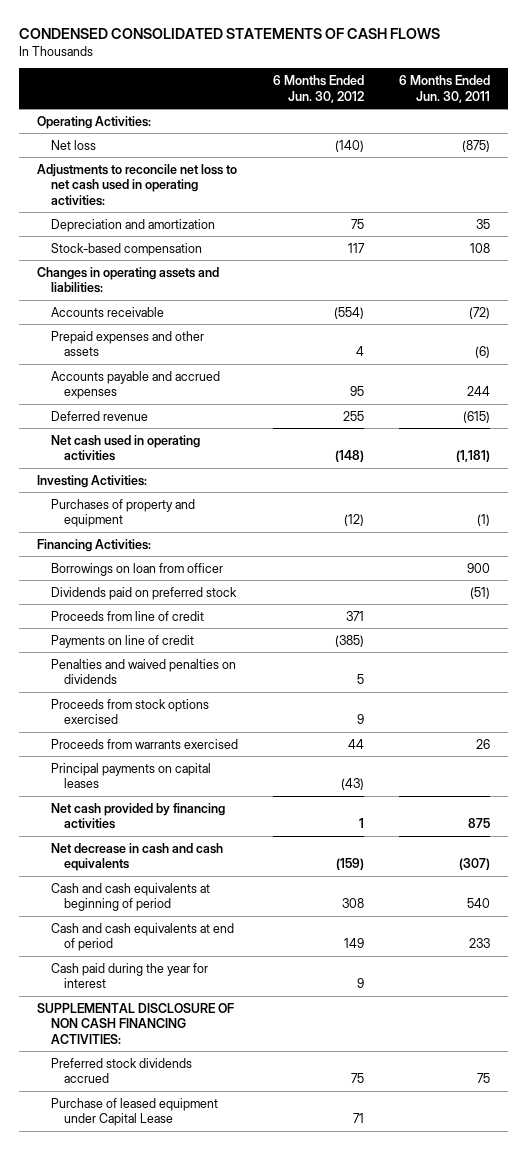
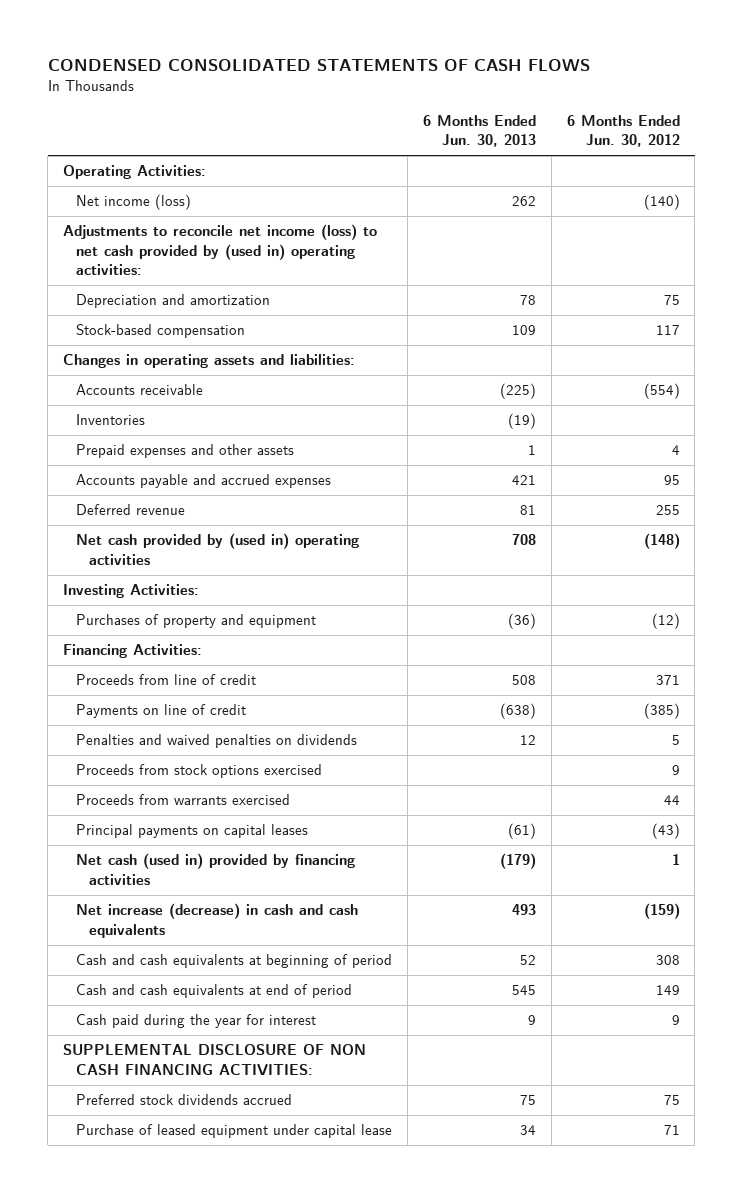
- | 6 Months Ended Jun. 30, 2012 | 6 Months Ended Jun. 30, 2011
+ | 6 Months Ended Jun. 30, 2013 | 6 Months Ended Jun. 30, 2012
- Net loss | (140) | (875)
- Adjustments to reconcile net loss to net cash used in operating activities:
+ Net income (loss) | 262 | (140)
+ Adjustments to reconcile net income (loss) to net cash provided by (used in) operating activities:
+ Inventories | (19) |
- Net cash used in operating activities | (148) | (1,181)
+ Net cash provided by (used in) operating activities | 708 | (148)
- Borrowings on loan from officer | | 900
- Dividends paid on preferred stock | | (51)
- Net cash provided by financing activities | 1 | 875
- Net decrease in cash and cash equivalents | (159) | (307)
+ Net cash (used in) provided by financing activities | (179) | 1
+ Net increase (decrease) in cash and cash equivalents | 493 | (159)
- Purchase of leased equipment under Capital Lease | 71 |
+ Purchase of leased equipment under capital lease | 34 | 71

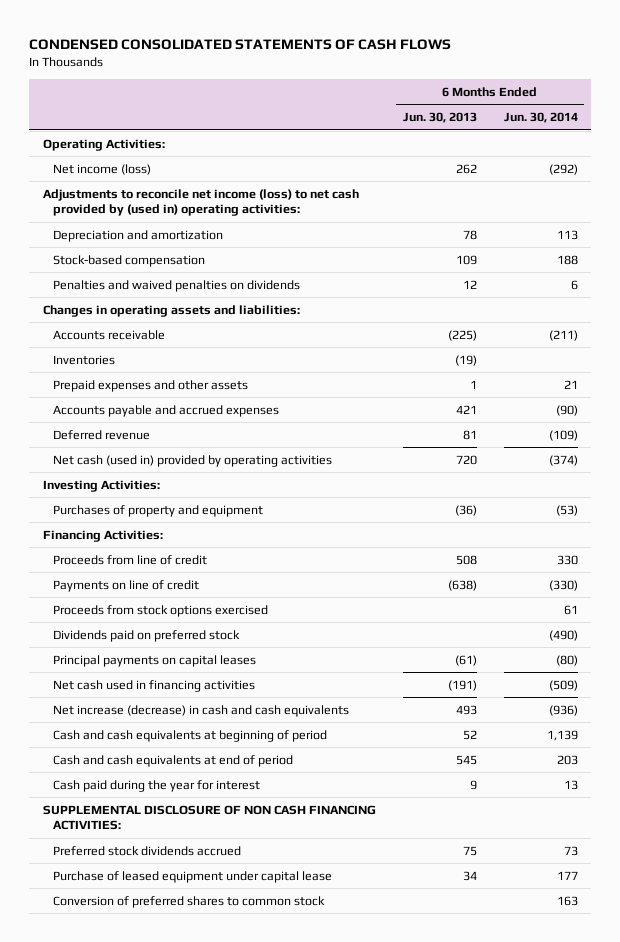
- | 6 Months Ended Jun. 30, 2013 | 6 Months Ended Jun. 30, 2012
+ | 6 Months Ended Jun. 30, 2013 | 6 Months Ended Jun. 30, 2014
moved up: Penalties and waived penalties on dividends | 12 | 6
- Net cash provided by (used in) operating activities | 708 | (148)
+ Net cash (used in) provided by operating activities | 720 | (374)
- Proceeds from warrants exercised | | 44
+ Dividends paid on preferred stock | | (490)
- Net cash (used in) provided by financing activities | (179) | 1
+ Net cash used in financing activities | (191) | (509)
+ Conversion of preferred shares to common stock | | 163

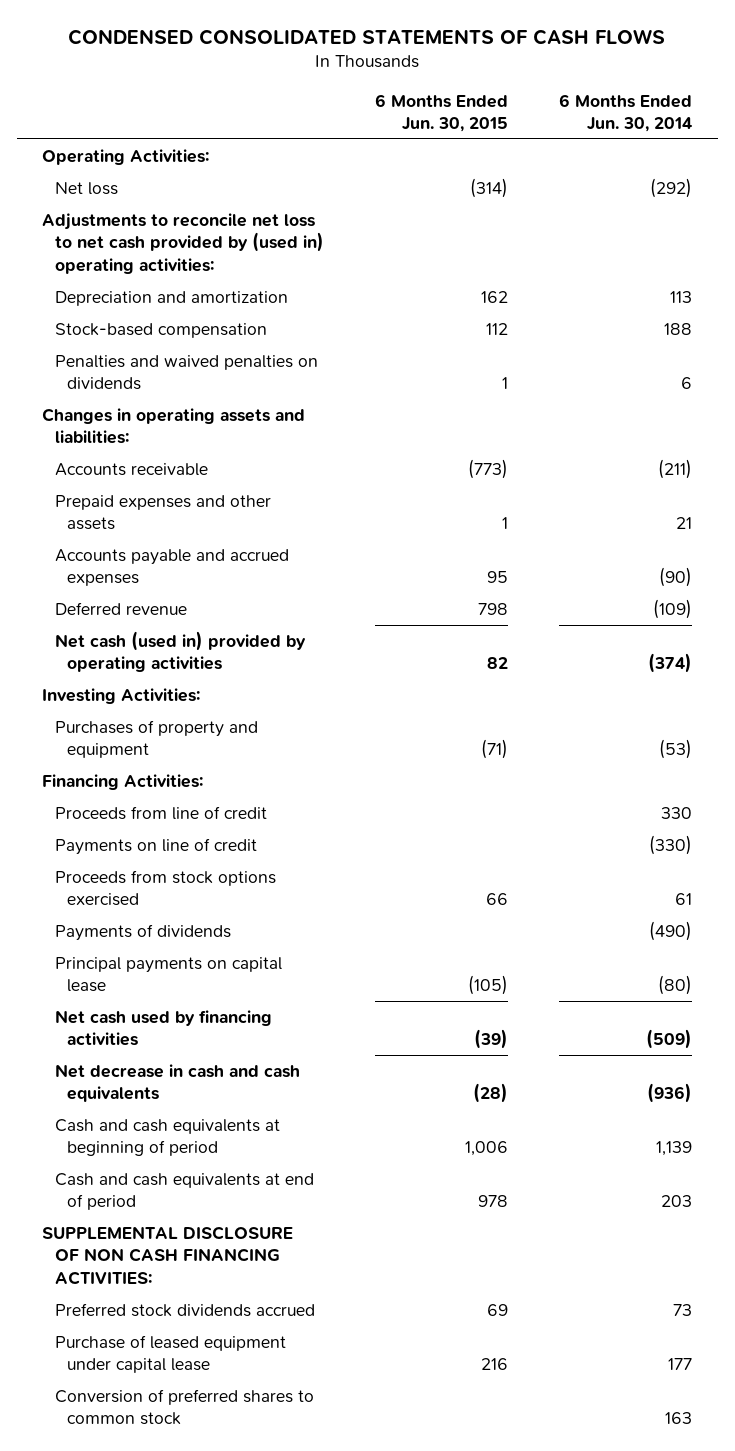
- | 6 Months Ended Jun. 30, 2013 | 6 Months Ended Jun. 30, 2014
+ | 6 Months Ended Jun. 30, 2015 | 6 Months Ended Jun. 30, 2014
- Net income (loss) | 262 | (292)
- Adjustments to reconcile net income (loss) to net cash provided by (used in) operating activities:
+ Net loss | (314) | (292)
+ Adjustments to reconcile net loss to net cash provided by (used in) operating activities:
- Inventories | (19) |
- Dividends paid on preferred stock | | (490)
- Principal payments on capital leases | (61) | (80)
- Net cash used in financing activities | (191) | (509)
- Net increase (decrease) in cash and cash equivalents | 493 | (936)
+ Payments of dividends | | (490)
+ Principal payments on capital lease | (105) | (80)
+ Net cash used by financing activities | (39) | (509)
+ Net decrease in cash and cash equivalents | (28) | (936)
- Cash paid during the year for interest | 9 | 13

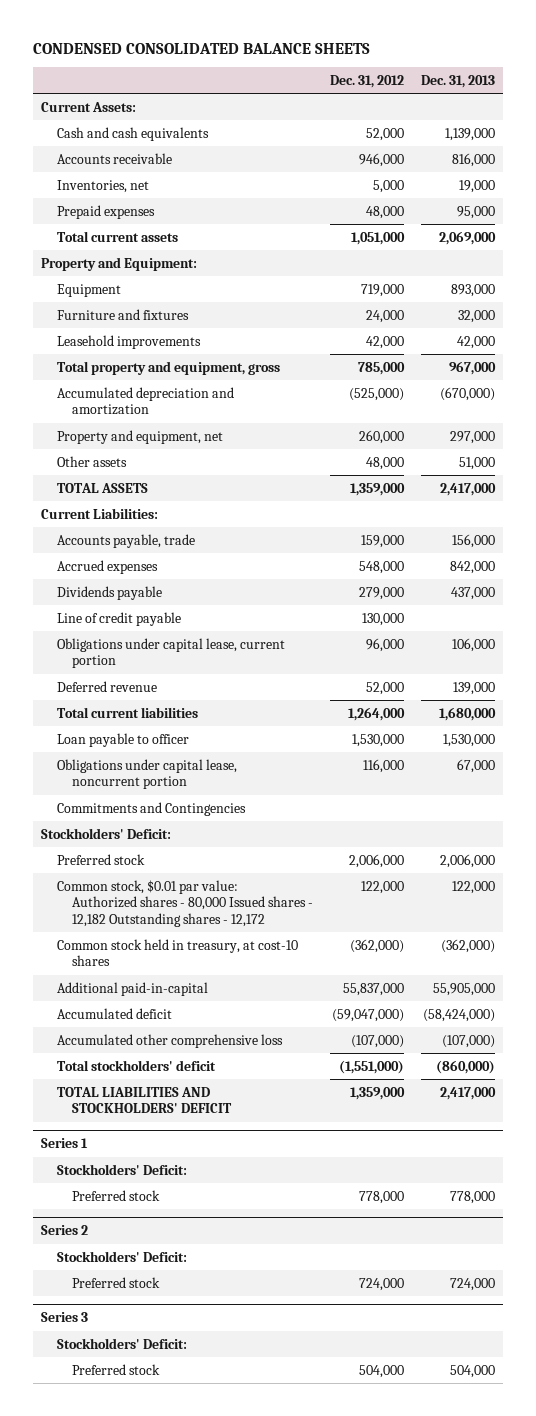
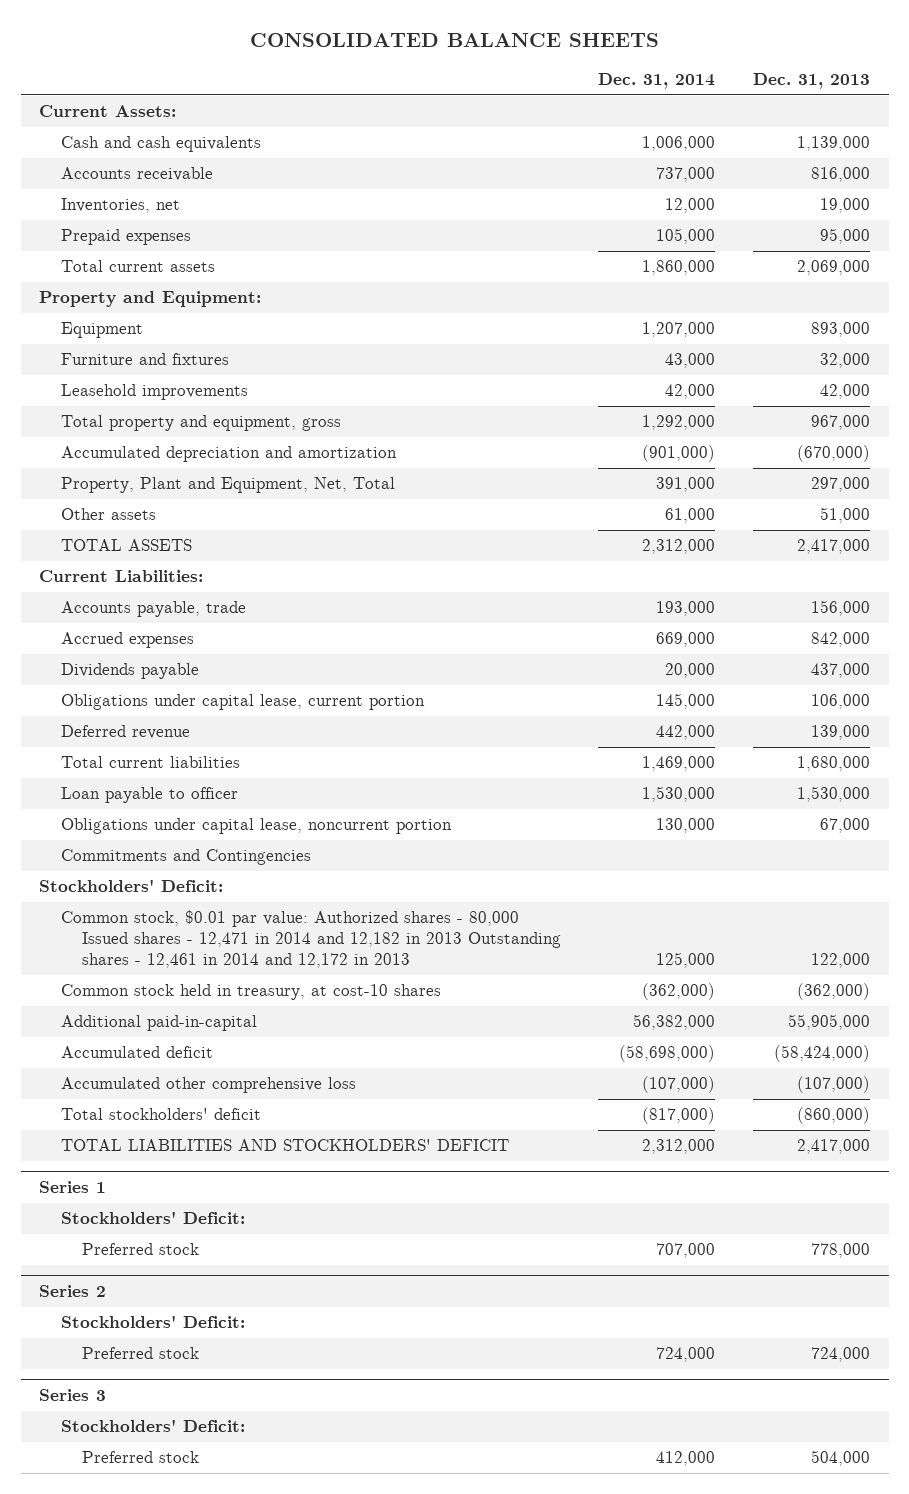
- CONDENSED CONSOLIDATED BALANCE SHEETS
+ CONSOLIDATED BALANCE SHEETS
- | Dec. 31, 2012 | Dec. 31, 2013
+ | Dec. 31, 2014 | Dec. 31, 2013
- Property and equipment, net | 260,000 | 297,000
+ Property, Plant and Equipment, Net, Total | 391,000 | 297,000
- Line of credit payable | 130,000 |
- Preferred stock | 2,006,000 | 2,006,000
- Common stock, $0.01 par value: Authorized shares - 80,000 Issued shares - 12,182 Outstanding shares - 12,172 | 122,000 | 122,000
+ Common stock, $0.01 par value: Authorized shares - 80,000 Issued shares - 12,471 in 2014 and 12,182 in 2013 Outstanding shares - 12,461 in 2014 and 12,172 in 2013 | 125,000 | 122,000

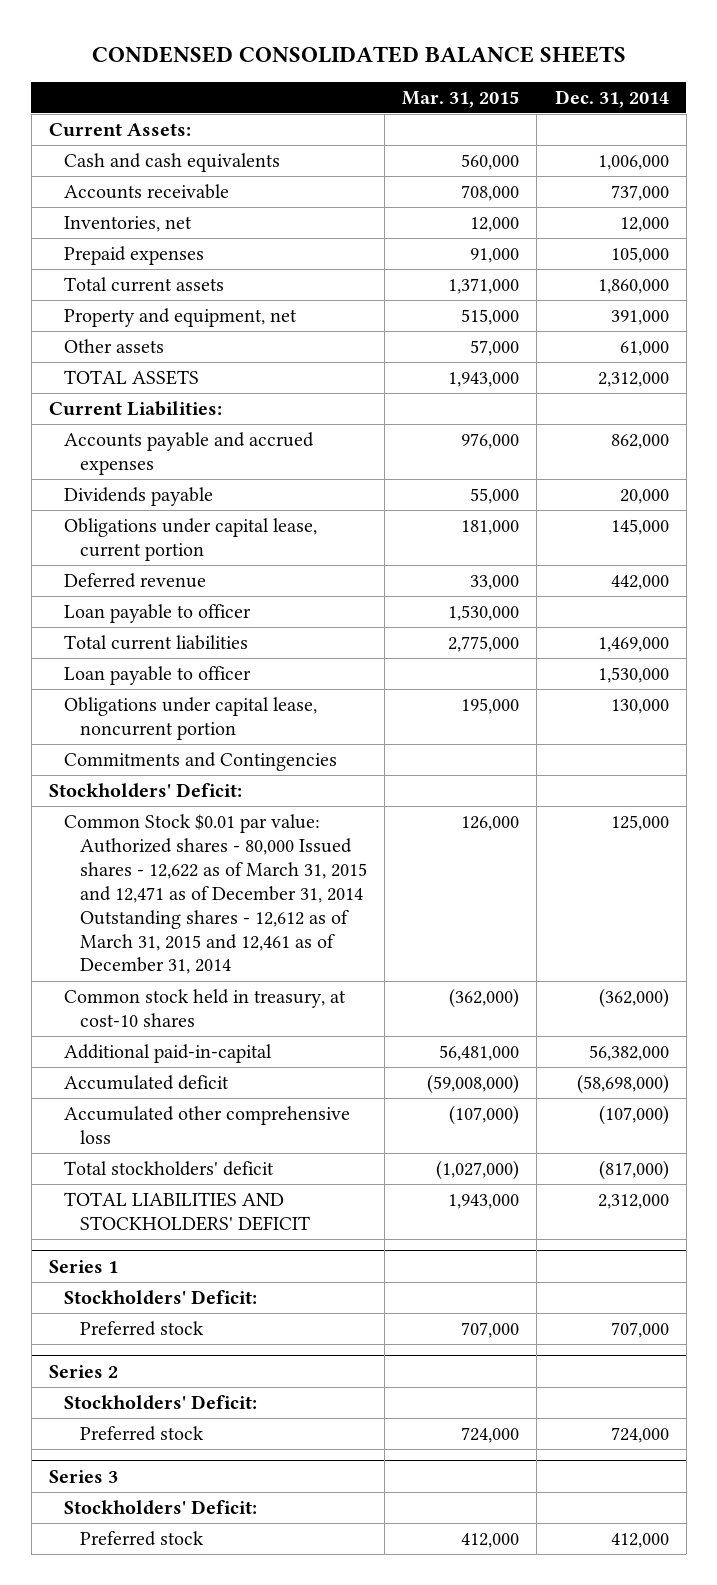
- CONSOLIDATED BALANCE SHEETS
+ CONDENSED CONSOLIDATED BALANCE SHEETS
- | Dec. 31, 2014 | Dec. 31, 2013
+ | Mar. 31, 2015 | Dec. 31, 2014
- Property and Equipment:
- Equipment | 1,207,000 | 893,000
- Furniture and fixtures | 43,000 | 32,000
- Leasehold improvements | 42,000 | 42,000
- Total property and equipment, gross | 1,292,000 | 967,000
- Accumulated depreciation and amortization | (901,000) | (670,000)
- Property, Plant and Equipment, Net, Total | 391,000 | 297,000
+ Property and equipment, net | 515,000 | 391,000
- Accounts payable, trade | 193,000 | 156,000
- Accrued expenses | 669,000 | 842,000
+ Accounts payable and accrued expenses | 976,000 | 862,000
+ Loan payable to officer | 1,530,000 |
- Common stock, $0.01 par value: Authorized shares - 80,000 Issued shares - 12,471 in 2014 and 12,182 in 2013 Outstanding shares - 12,461 in 2014 and 12,172 in 2013 | 125,000 | 122,000
+ Common Stock $0.01 par value: Authorized shares - 80,000 Issued shares - 12,622 as of March 31, 2015 and 12,471 as of December 31, 2014 Outstanding shares - 12,612 as of March 31, 2015 and 12,461 as of December 31, 2014 | 126,000 | 125,000

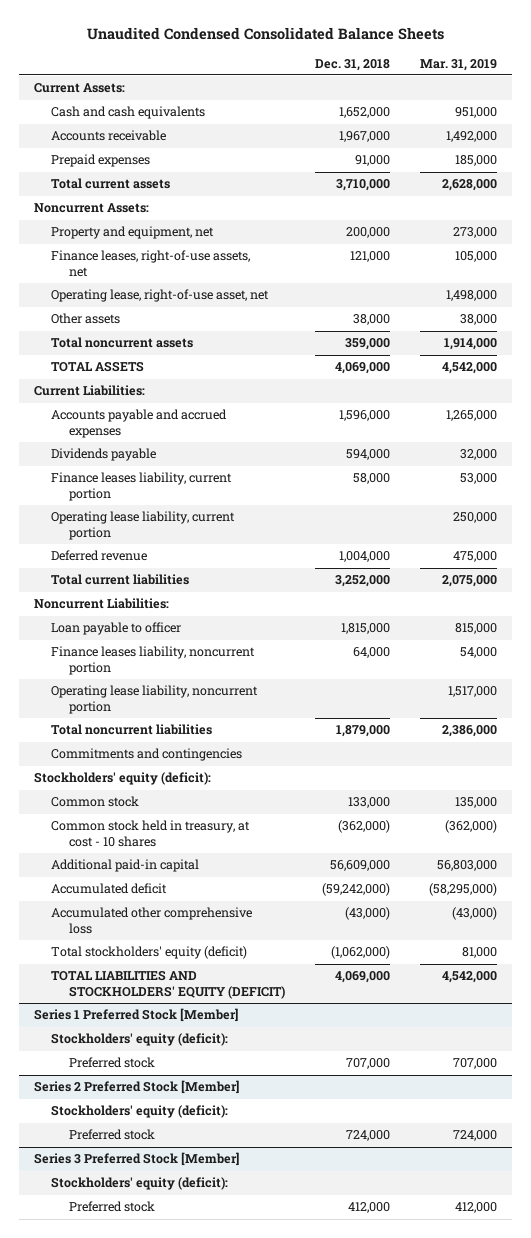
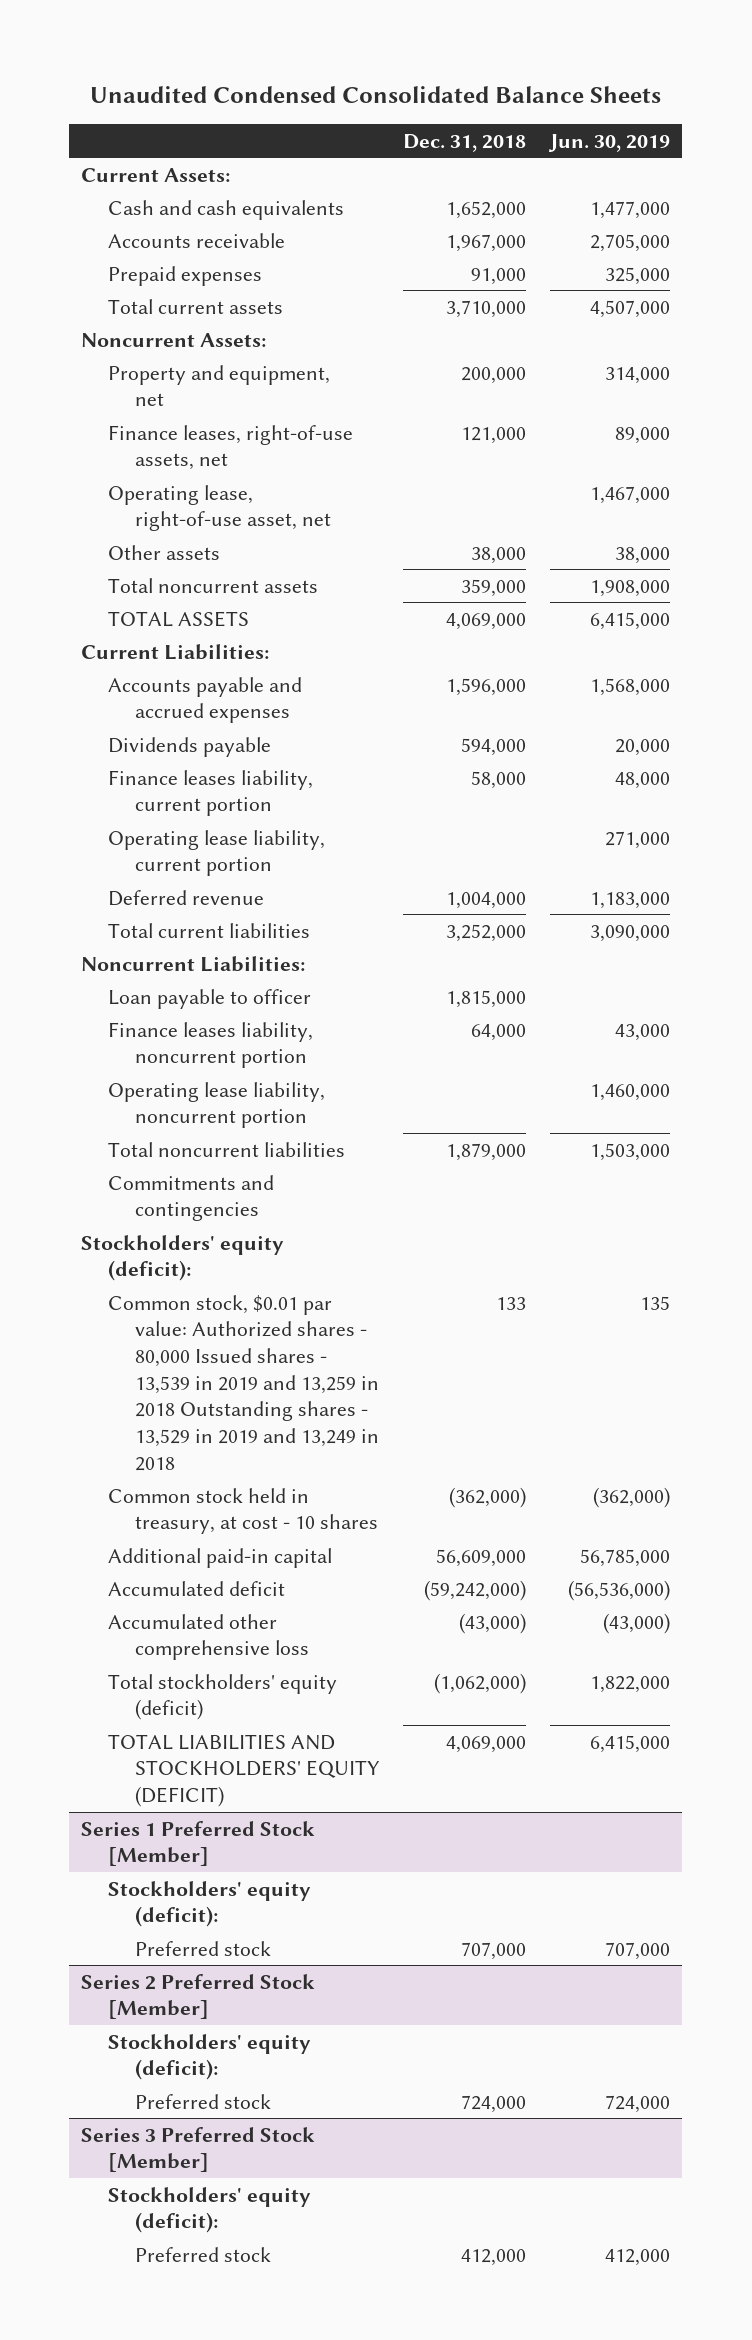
- | Dec. 31, 2018 | Mar. 31, 2019
+ | Dec. 31, 2018 | Jun. 30, 2019
- Common stock | 133,000 | 135,000
+ Common stock, $0.01 par value: Authorized shares - 80,000 Issued shares - 13,539 in 2019 and 13,259 in 2018 Outstanding shares - 13,529 in 2019 and 13,249 in 2018 | 133 | 135

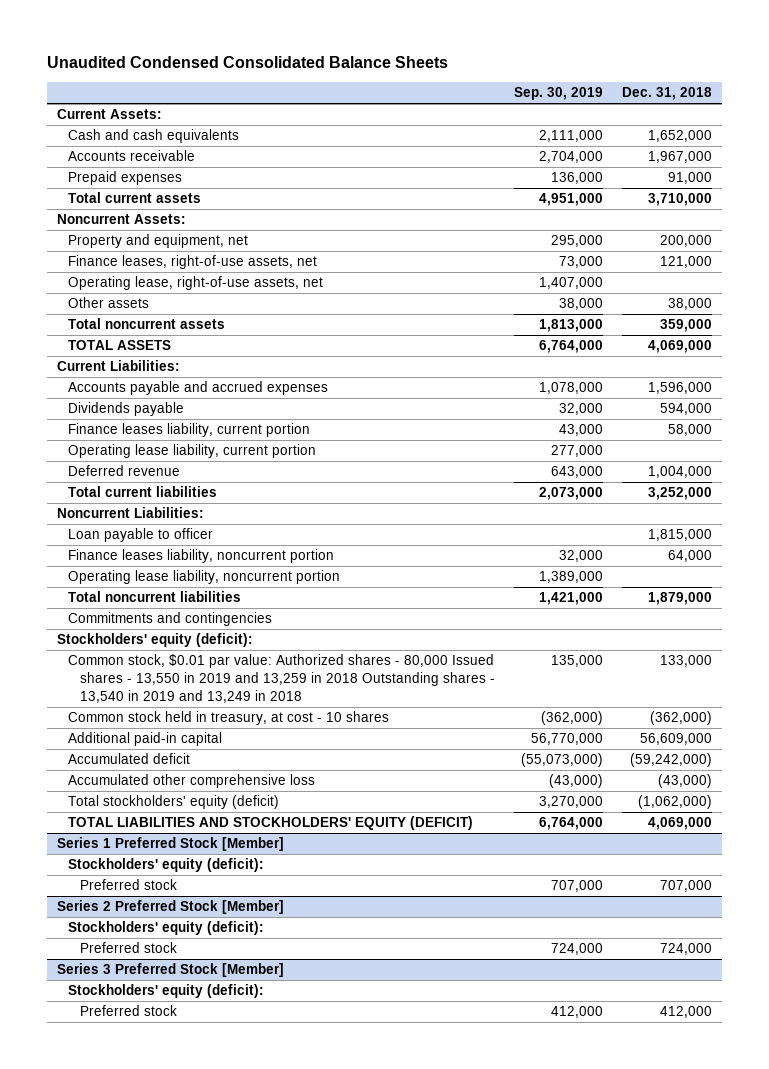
- | Dec. 31, 2018 | Jun. 30, 2019
+ | Sep. 30, 2019 | Dec. 31, 2018
- Operating lease, right-of-use asset, net | | 1,467,000
+ Operating lease, right-of-use assets, net | 1,407,000 |
- Common stock, $0.01 par value: Authorized shares - 80,000 Issued shares - 13,539 in 2019 and 13,259 in 2018 Outstanding shares - 13,529 in 2019 and 13,249 in 2018 | 133 | 135
+ Common stock, $0.01 par value: Authorized shares - 80,000 Issued shares - 13,550 in 2019 and 13,259 in 2018 Outstanding shares - 13,540 in 2019 and 13,249 in 2018 | 135,000 | 133,000

